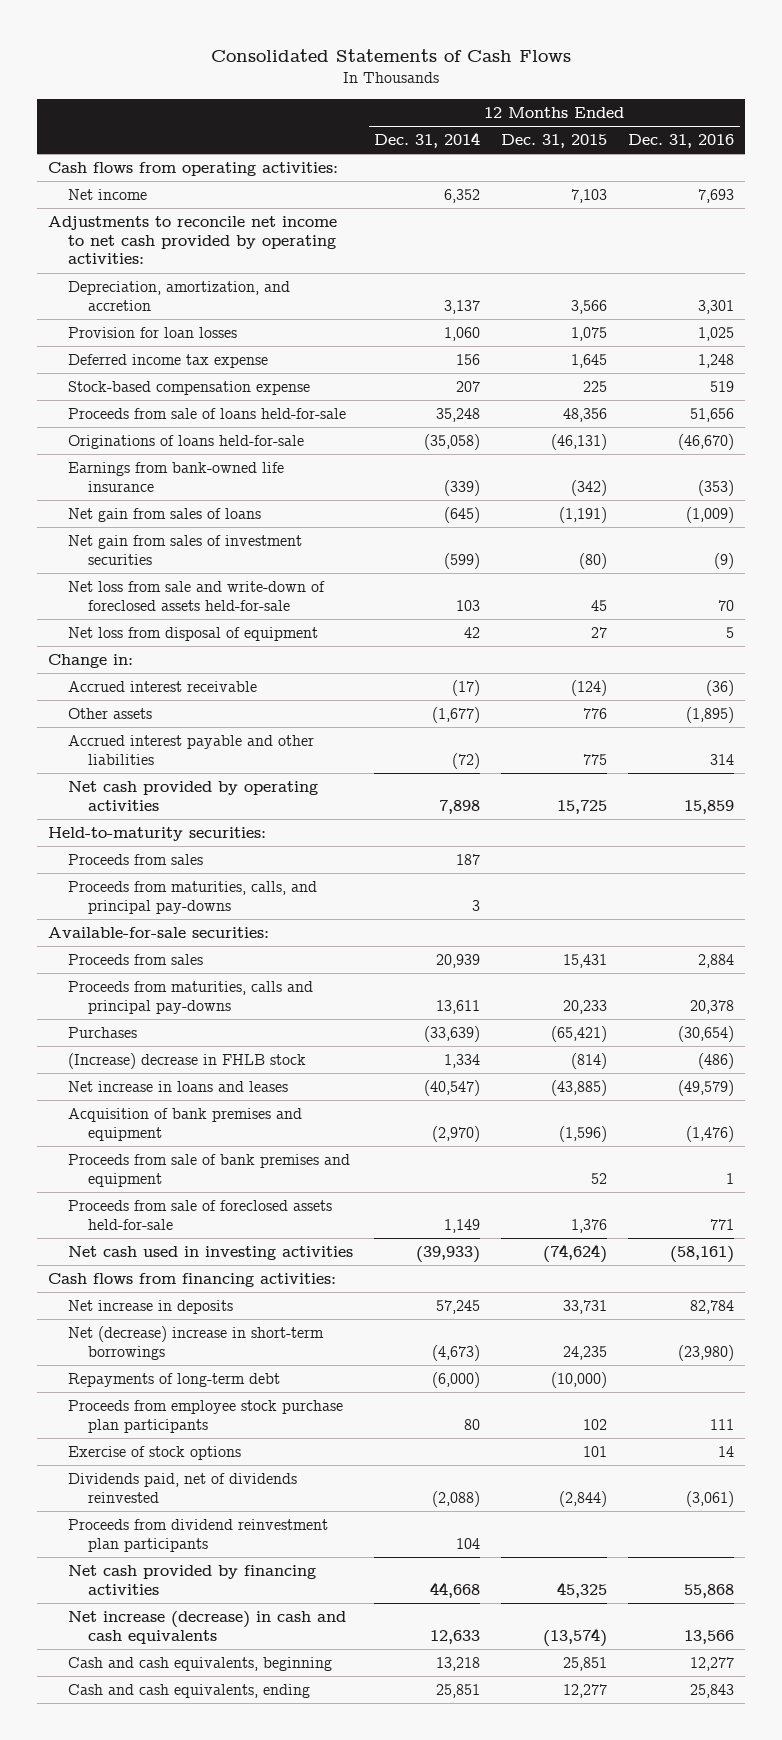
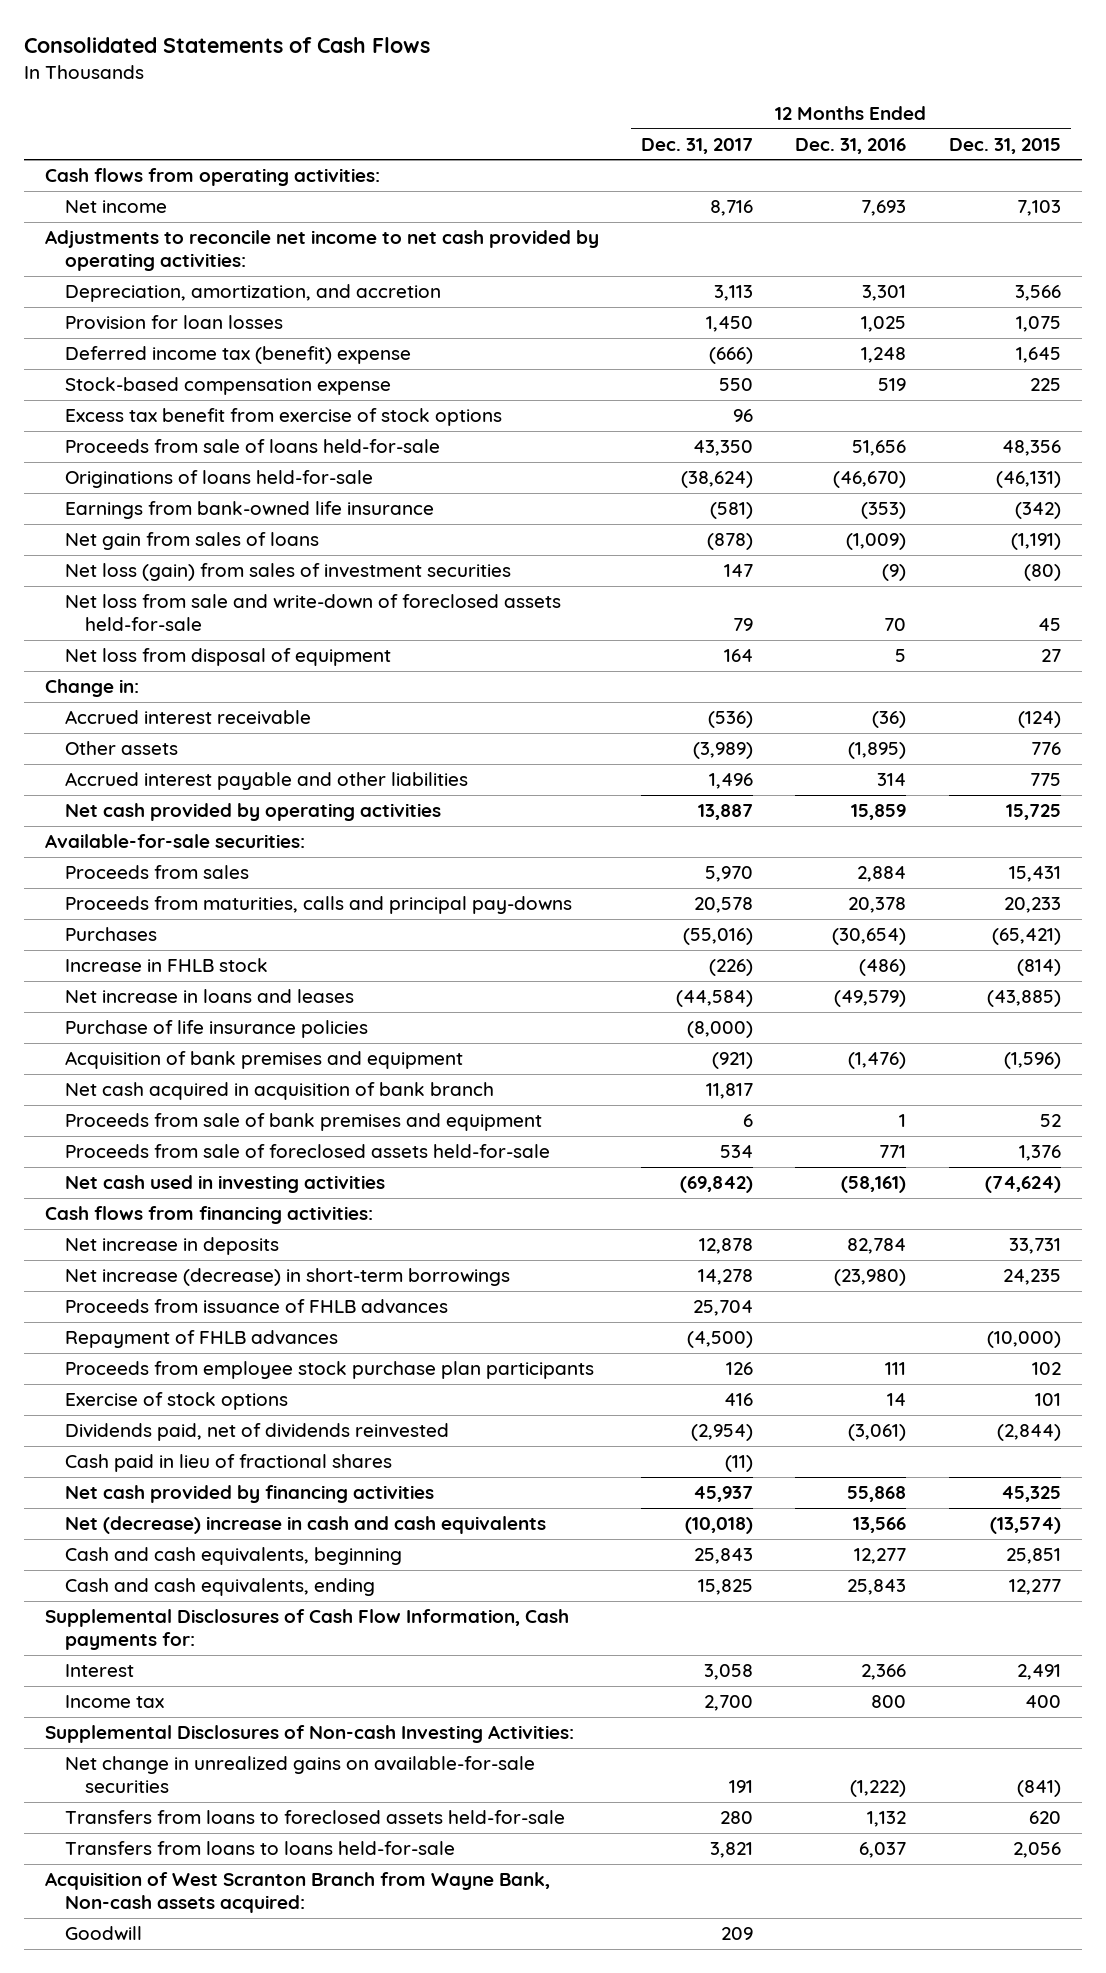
- | 12 Months Ended Dec. 31, 2014 | 12 Months Ended Dec. 31, 2015 | 12 Months Ended Dec. 31, 2016
+ | 12 Months Ended Dec. 31, 2017 | 12 Months Ended Dec. 31, 2016 | 12 Months Ended Dec. 31, 2015
- Deferred income tax expense | 156 | 1,645 | 1,248
+ Deferred income tax (benefit) expense | (666) | 1,248 | 1,645
+ Excess tax benefit from exercise of stock options | 96 | |
- Net gain from sales of investment securities | (599) | (80) | (9)
+ Net loss (gain) from sales of investment securities | 147 | (9) | (80)
- Held-to-maturity securities:
- Proceeds from sales | 187 | |
- Proceeds from maturities, calls, and principal pay-downs | 3 | |
- (Increase) decrease in FHLB stock | 1,334 | (814) | (486)
+ Increase in FHLB stock | (226) | (486) | (814)
+ Purchase of life insurance policies | (8,000) | |
+ Net cash acquired in acquisition of bank branch | 11,817 | |
- Net (decrease) increase in short-term borrowings | (4,673) | 24,235 | (23,980)
- Repayments of long-term debt | (6,000) | (10,000) |
+ Net increase (decrease) in short-term borrowings | 14,278 | (23,980) | 24,235
+ Proceeds from issuance of FHLB advances | 25,704 | |
+ Repayment of FHLB advances | (4,500) | | (10,000)
- Proceeds from dividend reinvestment plan participants | 104 | |
+ Cash paid in lieu of fractional shares | (11) | |
- Net increase (decrease) in cash and cash equivalents | 12,633 | (13,574) | 13,566
+ Net (decrease) increase in cash and cash equivalents | (10,018) | 13,566 | (13,574)
+ Supplemental Disclosures of Cash Flow Information, Cash payments for:
+ Interest | 3,058 | 2,366 | 2,491
+ Income tax | 2,700 | 800 | 400
+ Supplemental Disclosures of Non-cash Investing Activities:
+ Net change in unrealized gains on available-for-sale securities | 191 | (1,222) | (841)
+ Transfers from loans to foreclosed assets held-for-sale | 280 | 1,132 | 620
+ Transfers from loans to loans held-for-sale | 3,821 | 6,037 | 2,056
+ Acquisition of West Scranton Branch from Wayne Bank, Non-cash assets acquired:
+ Goodwill | 209 | |

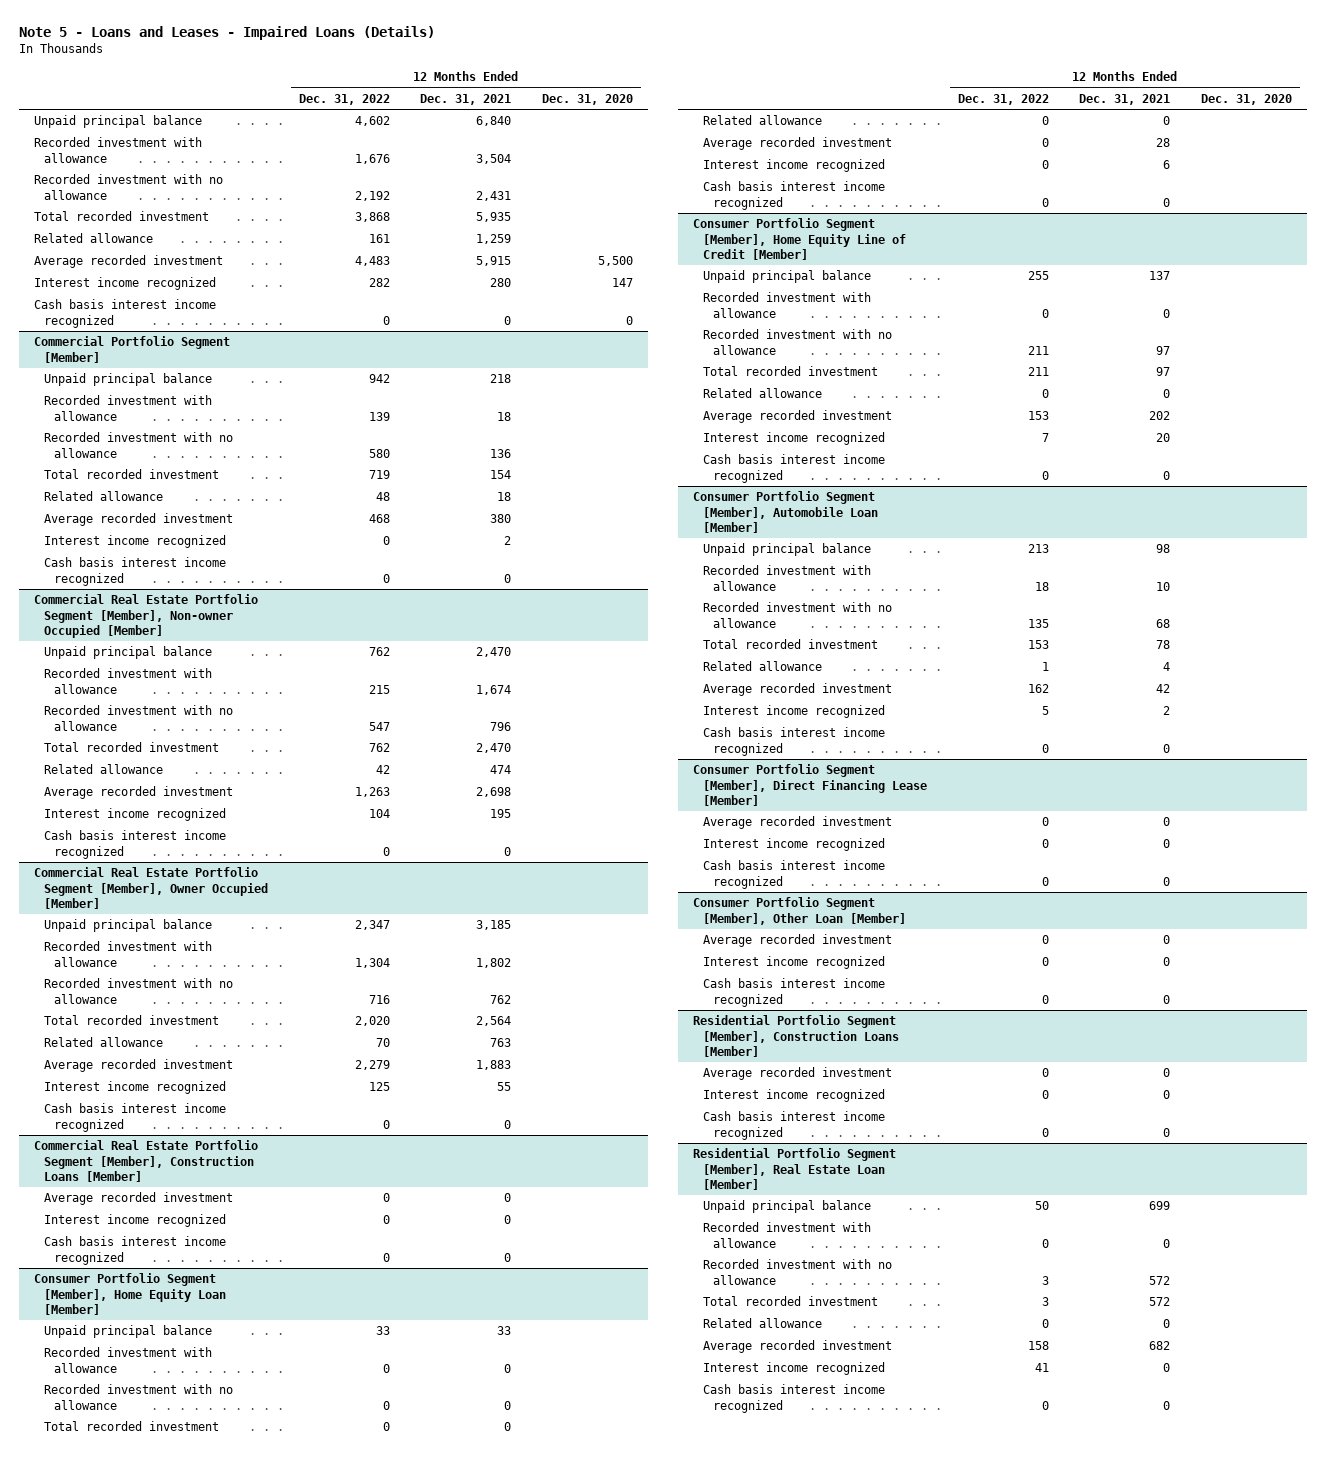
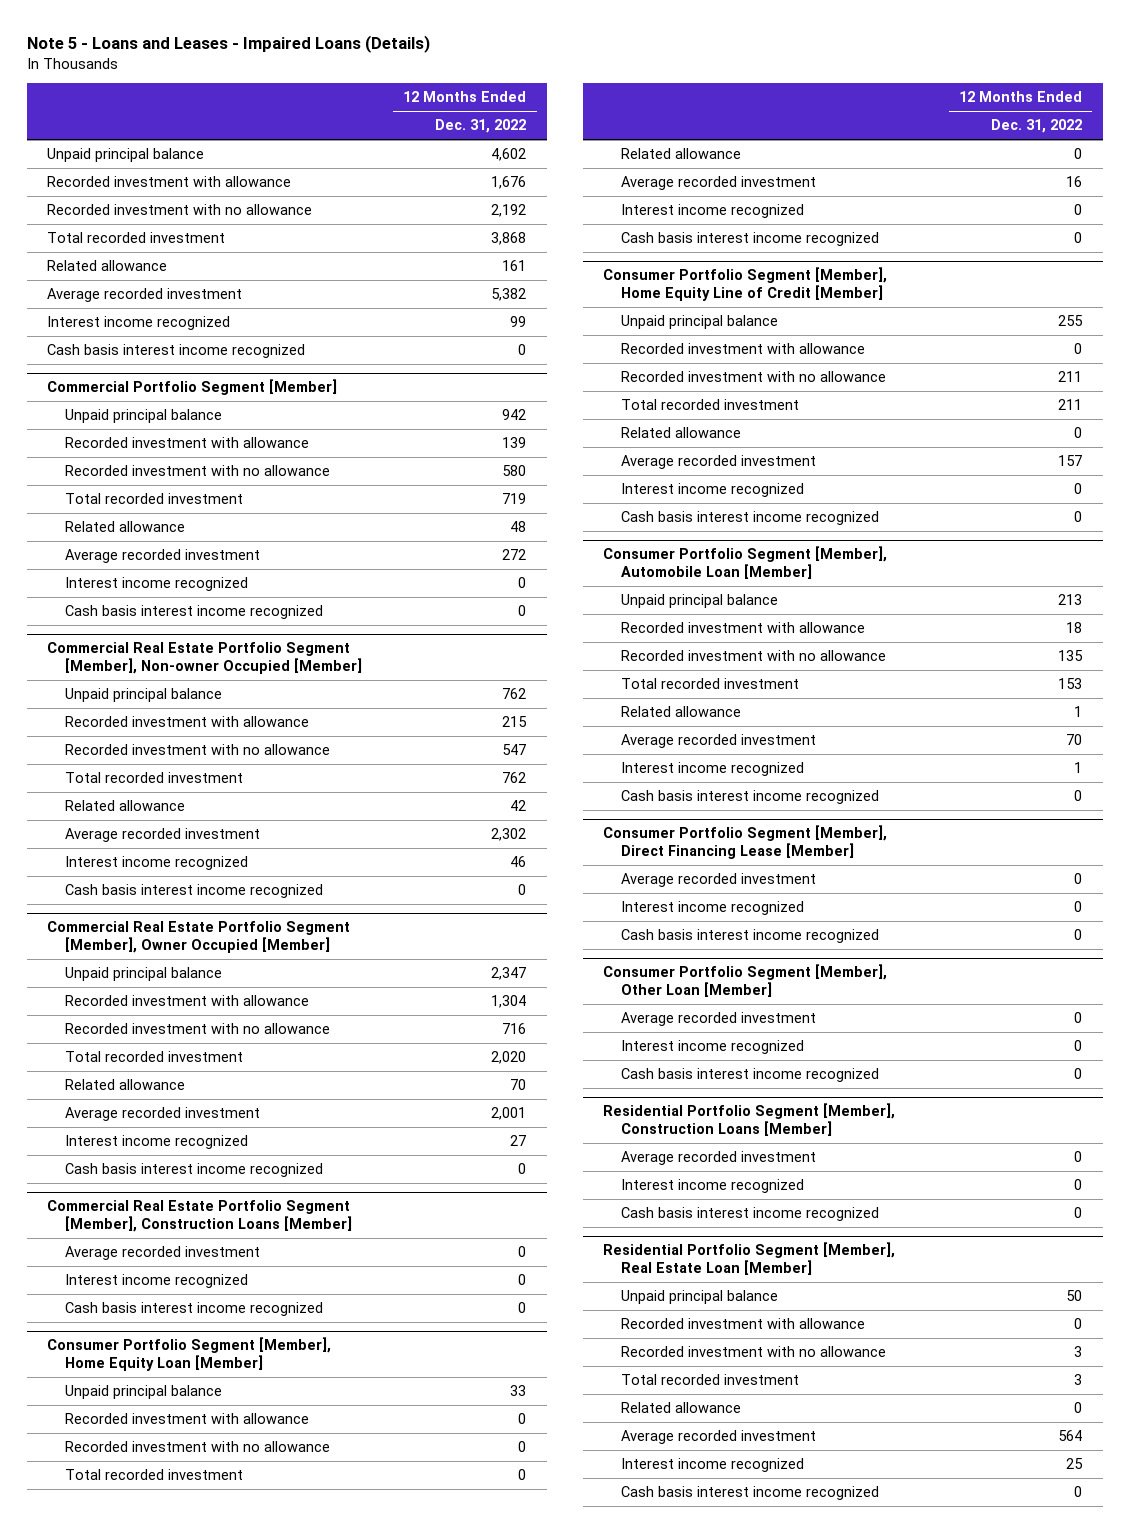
- | 12 Months Ended Dec. 31, 2022 | 12 Months Ended Dec. 31, 2021 | 12 Months Ended Dec. 31, 2020
+ | 12 Months Ended Dec. 31, 2022
- Average recorded investment | 4,483 | 5,915 | 5,500
- Interest income recognized | 282 | 280 | 147
+ Average recorded investment | 5,382
+ Interest income recognized | 99
@ Commercial Portfolio Segment [Member]
- Average recorded investment | 468 | 380 |
+ Average recorded investment | 272
@ Commercial Real Estate Portfolio Segment [Member], Non-owner Occupied [Member]
- Average recorded investment | 1,263 | 2,698 |
- Interest income recognized | 104 | 195 |
+ Average recorded investment | 2,302
+ Interest income recognized | 46
@ Commercial Real Estate Portfolio Segment [Member], Owner Occupied [Member]
- Average recorded investment | 2,279 | 1,883 |
- Interest income recognized | 125 | 55 |
+ Average recorded investment | 2,001
+ Interest income recognized | 27
@ Consumer Portfolio Segment [Member], Home Equity Loan [Member]
- Average recorded investment | 0 | 28 |
+ Average recorded investment | 16
@ Consumer Portfolio Segment [Member], Home Equity Line of Credit [Member]
- Average recorded investment | 153 | 202 |
- Interest income recognized | 7 | 20 |
+ Average recorded investment | 157
+ Interest income recognized | 0
@ Consumer Portfolio Segment [Member], Automobile Loan [Member]
- Average recorded investment | 162 | 42 |
- Interest income recognized | 5 | 2 |
+ Average recorded investment | 70
+ Interest income recognized | 1
@ Residential Portfolio Segment [Member], Real Estate Loan [Member]
- Average recorded investment | 158 | 682 |
- Interest income recognized | 41 | 0 |
+ Average recorded investment | 564
+ Interest income recognized | 25

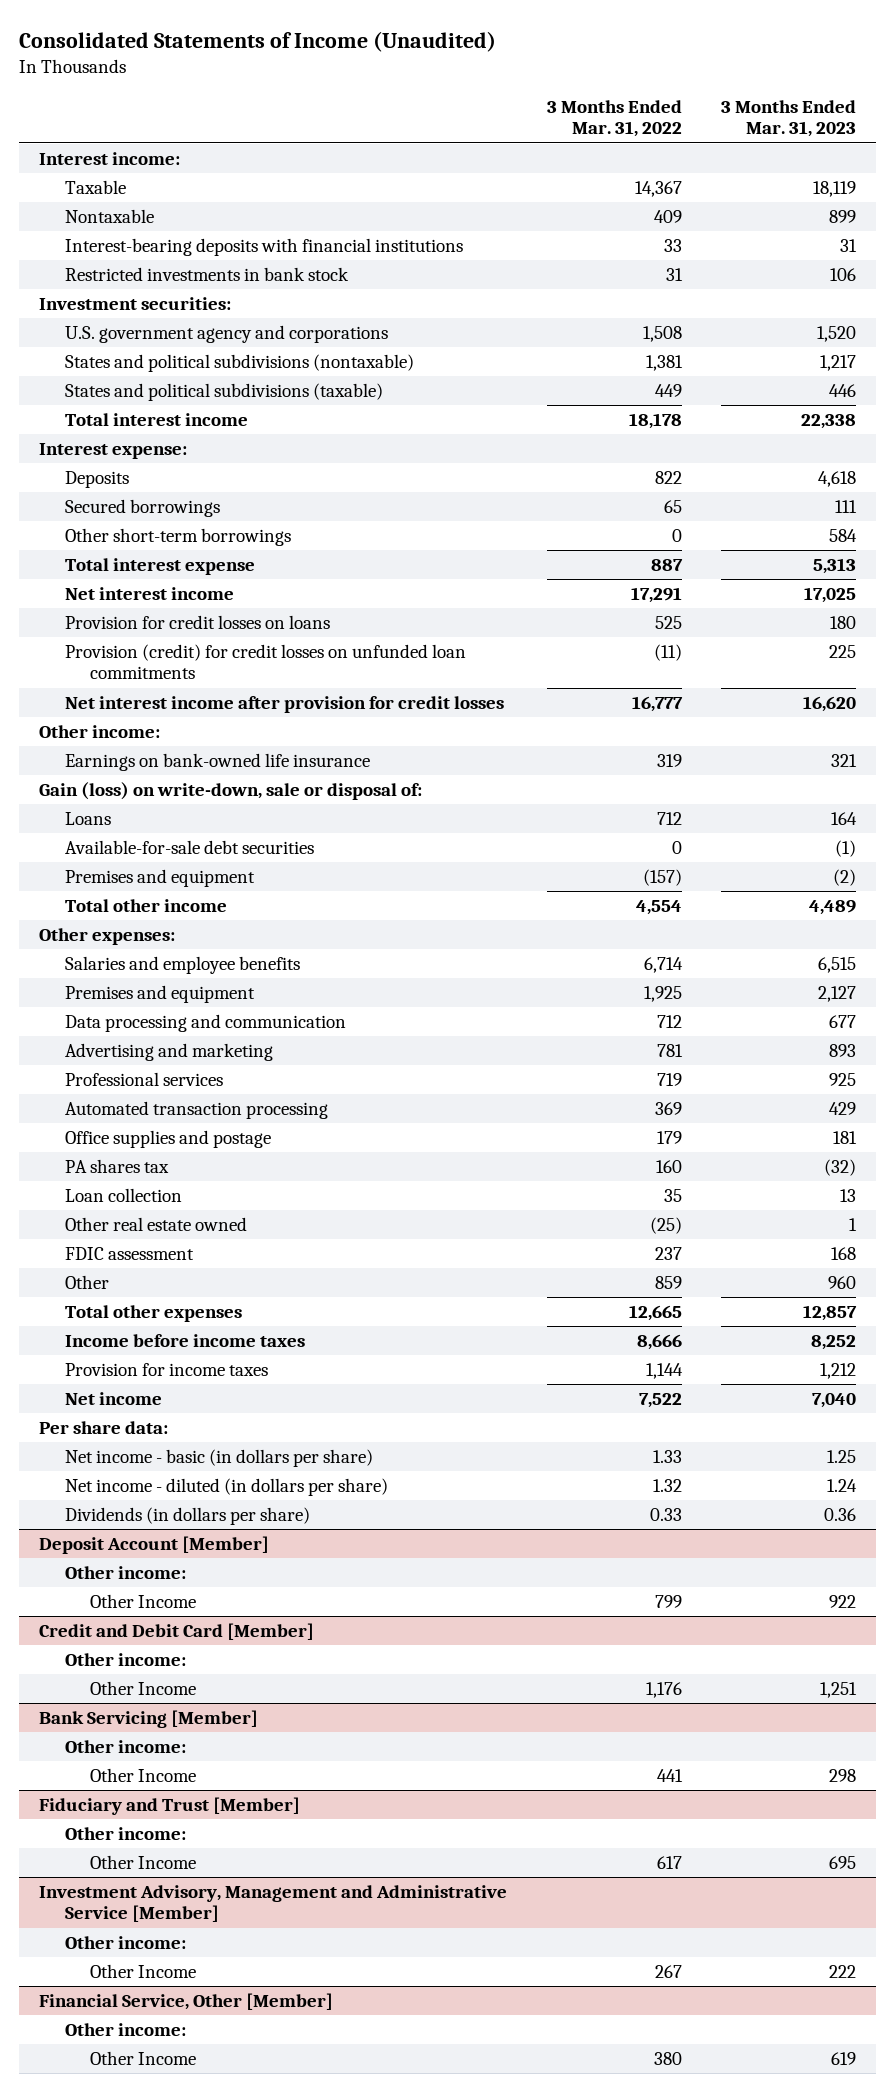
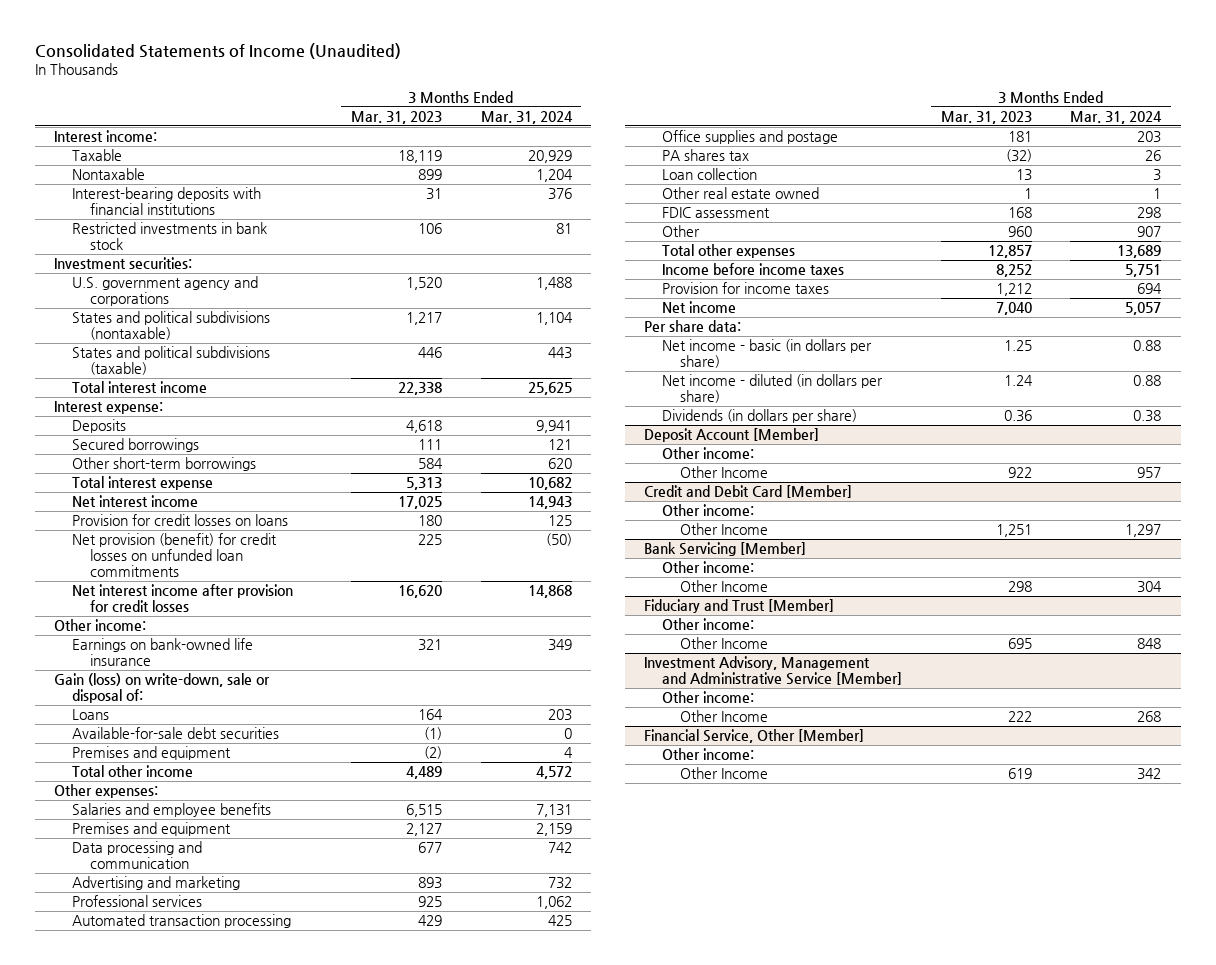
- | 3 Months Ended Mar. 31, 2022 | 3 Months Ended Mar. 31, 2023
+ | 3 Months Ended Mar. 31, 2023 | 3 Months Ended Mar. 31, 2024
- Provision (credit) for credit losses on unfunded loan commitments | (11) | 225
+ Net provision (benefit) for credit losses on unfunded loan commitments | 225 | (50)

